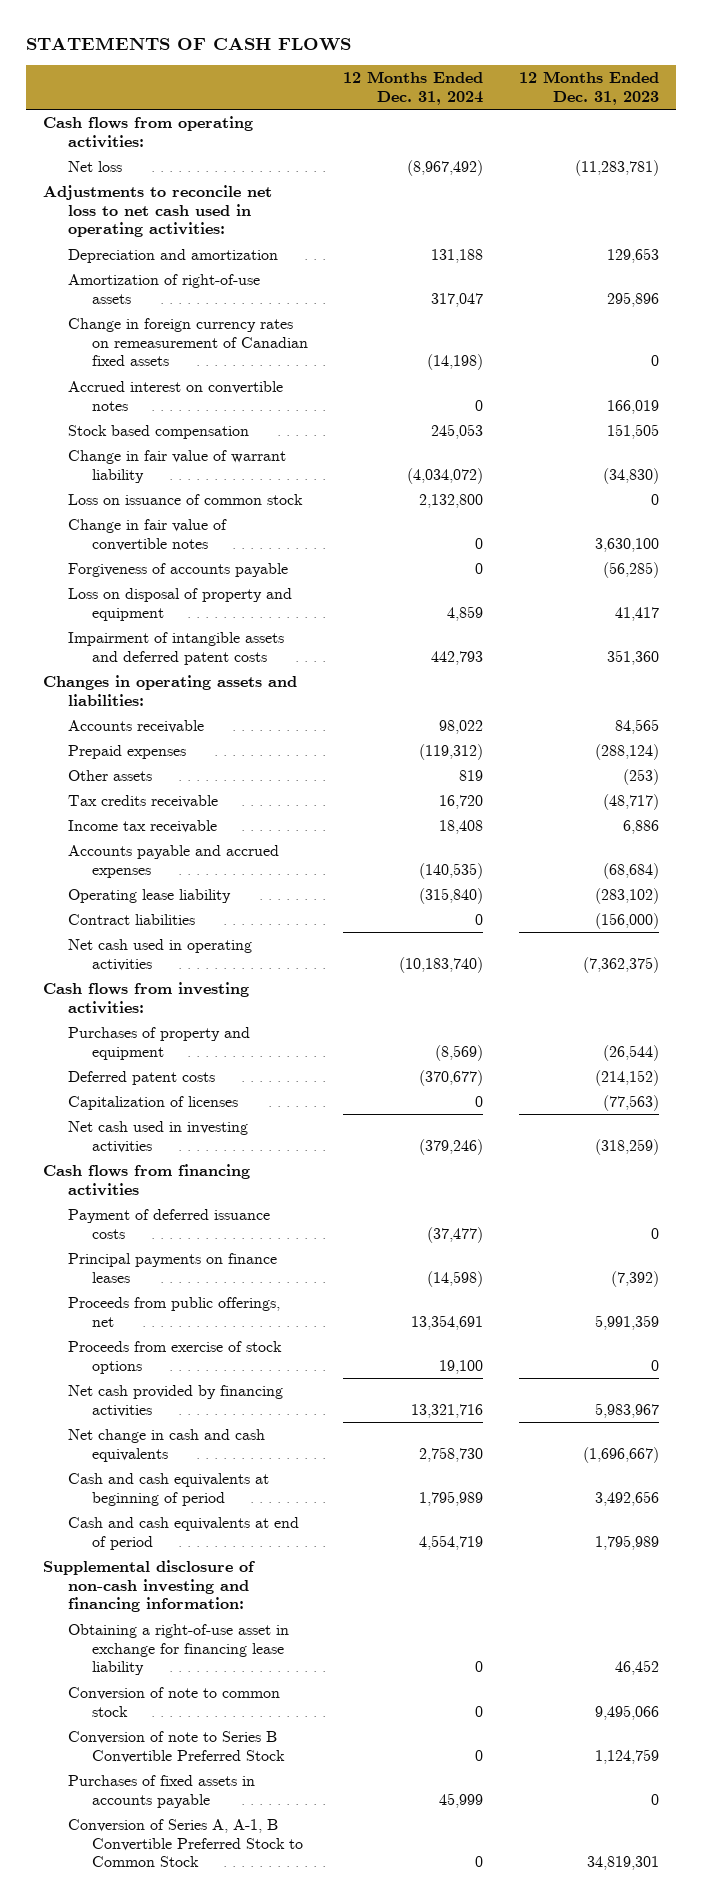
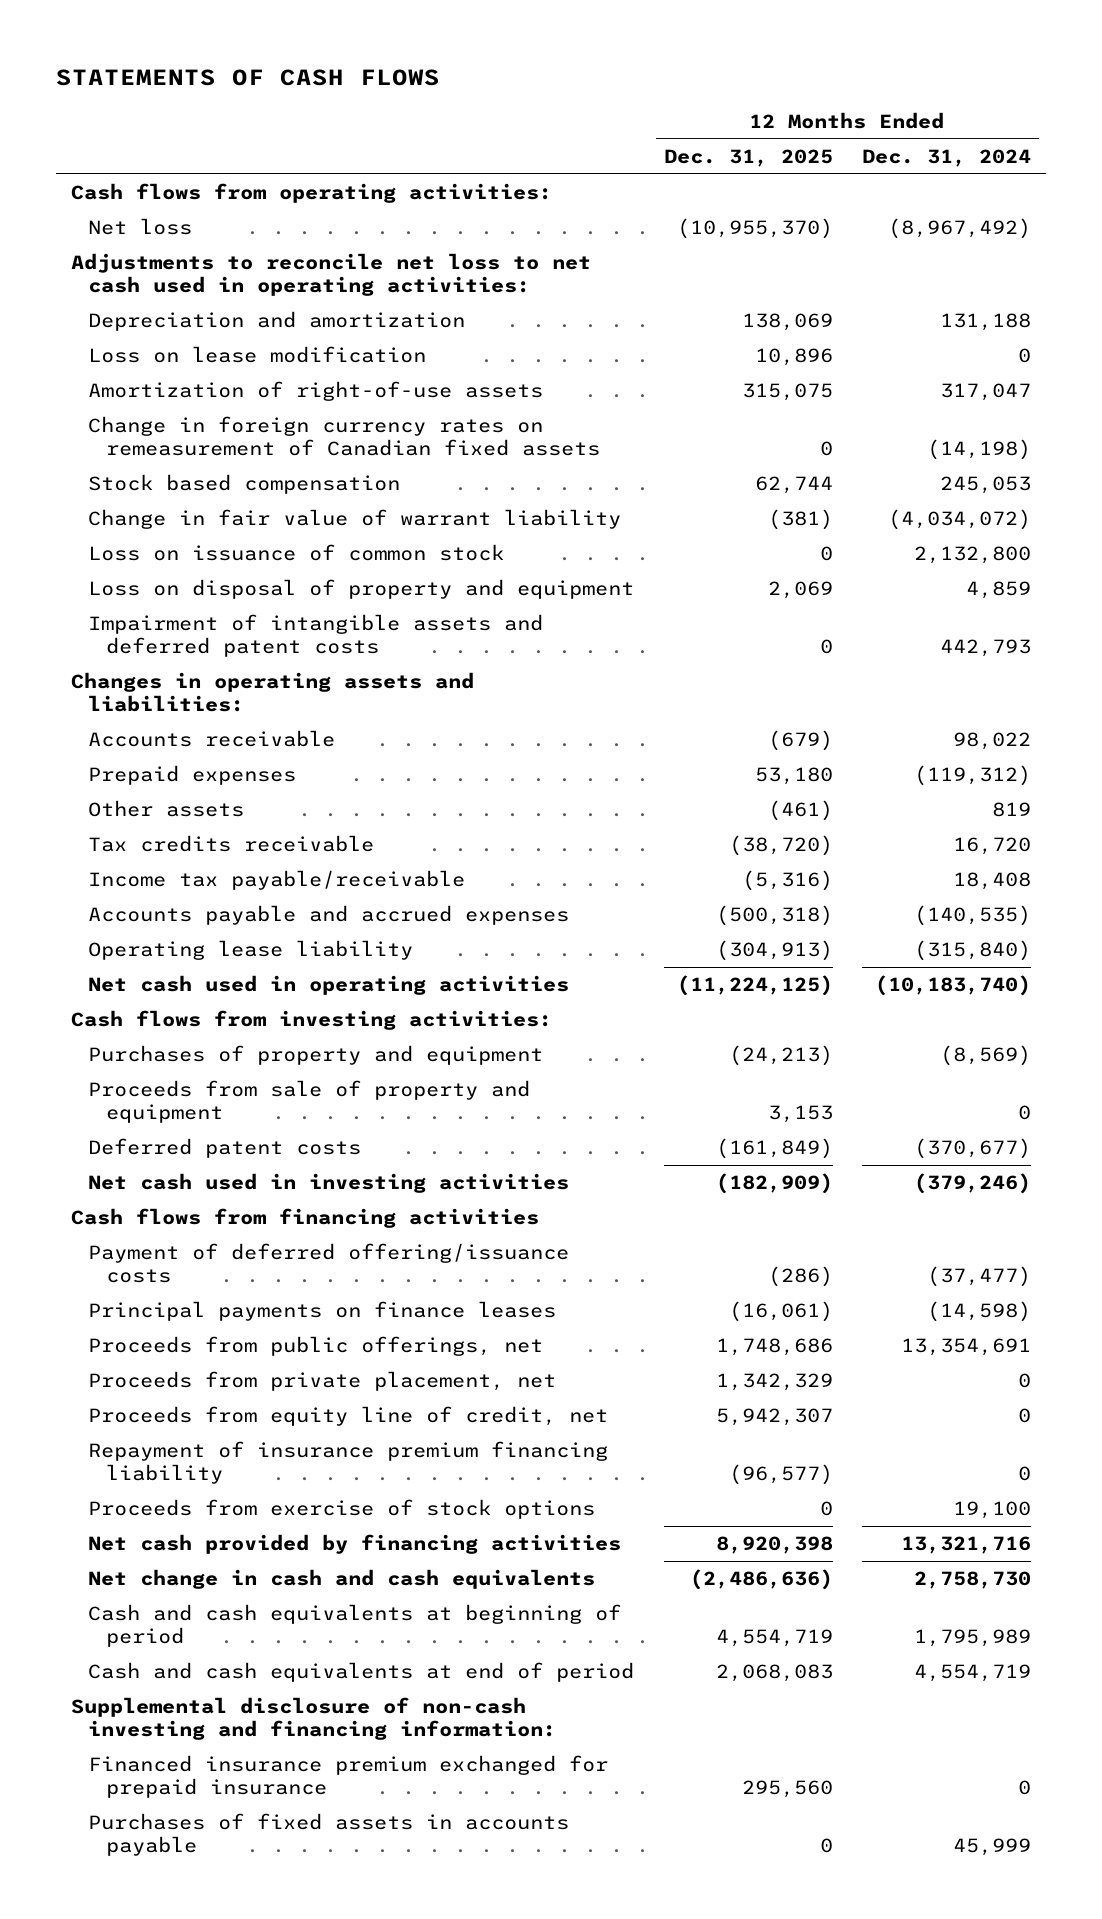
- | 12 Months Ended Dec. 31, 2024 | 12 Months Ended Dec. 31, 2023
+ | 12 Months Ended Dec. 31, 2025 | 12 Months Ended Dec. 31, 2024
+ Loss on lease modification | 10,896 | 0
- Accrued interest on convertible notes | 0 | 166,019
- Change in fair value of convertible notes | 0 | 3,630,100
- Forgiveness of accounts payable | 0 | (56,285)
- Income tax receivable | 18,408 | 6,886
+ Income tax payable/receivable | (5,316) | 18,408
- Contract liabilities | 0 | (156,000)
+ Proceeds from sale of property and equipment | 3,153 | 0
- Capitalization of licenses | 0 | (77,563)
- Payment of deferred issuance costs | (37,477) | 0
+ Payment of deferred offering/issuance costs | (286) | (37,477)
+ Proceeds from private placement, net | 1,342,329 | 0
+ Proceeds from equity line of credit, net | 5,942,307 | 0
+ Repayment of insurance premium financing liability | (96,577) | 0
- Obtaining a right-of-use asset in exchange for financing lease liability | 0 | 46,452
- Conversion of note to common stock | 0 | 9,495,066
- Conversion of note to Series B Convertible Preferred Stock | 0 | 1,124,759
+ Financed insurance premium exchanged for prepaid insurance | 295,560 | 0
- Conversion of Series A, A-1, B Convertible Preferred Stock to Common Stock | 0 | 34,819,301

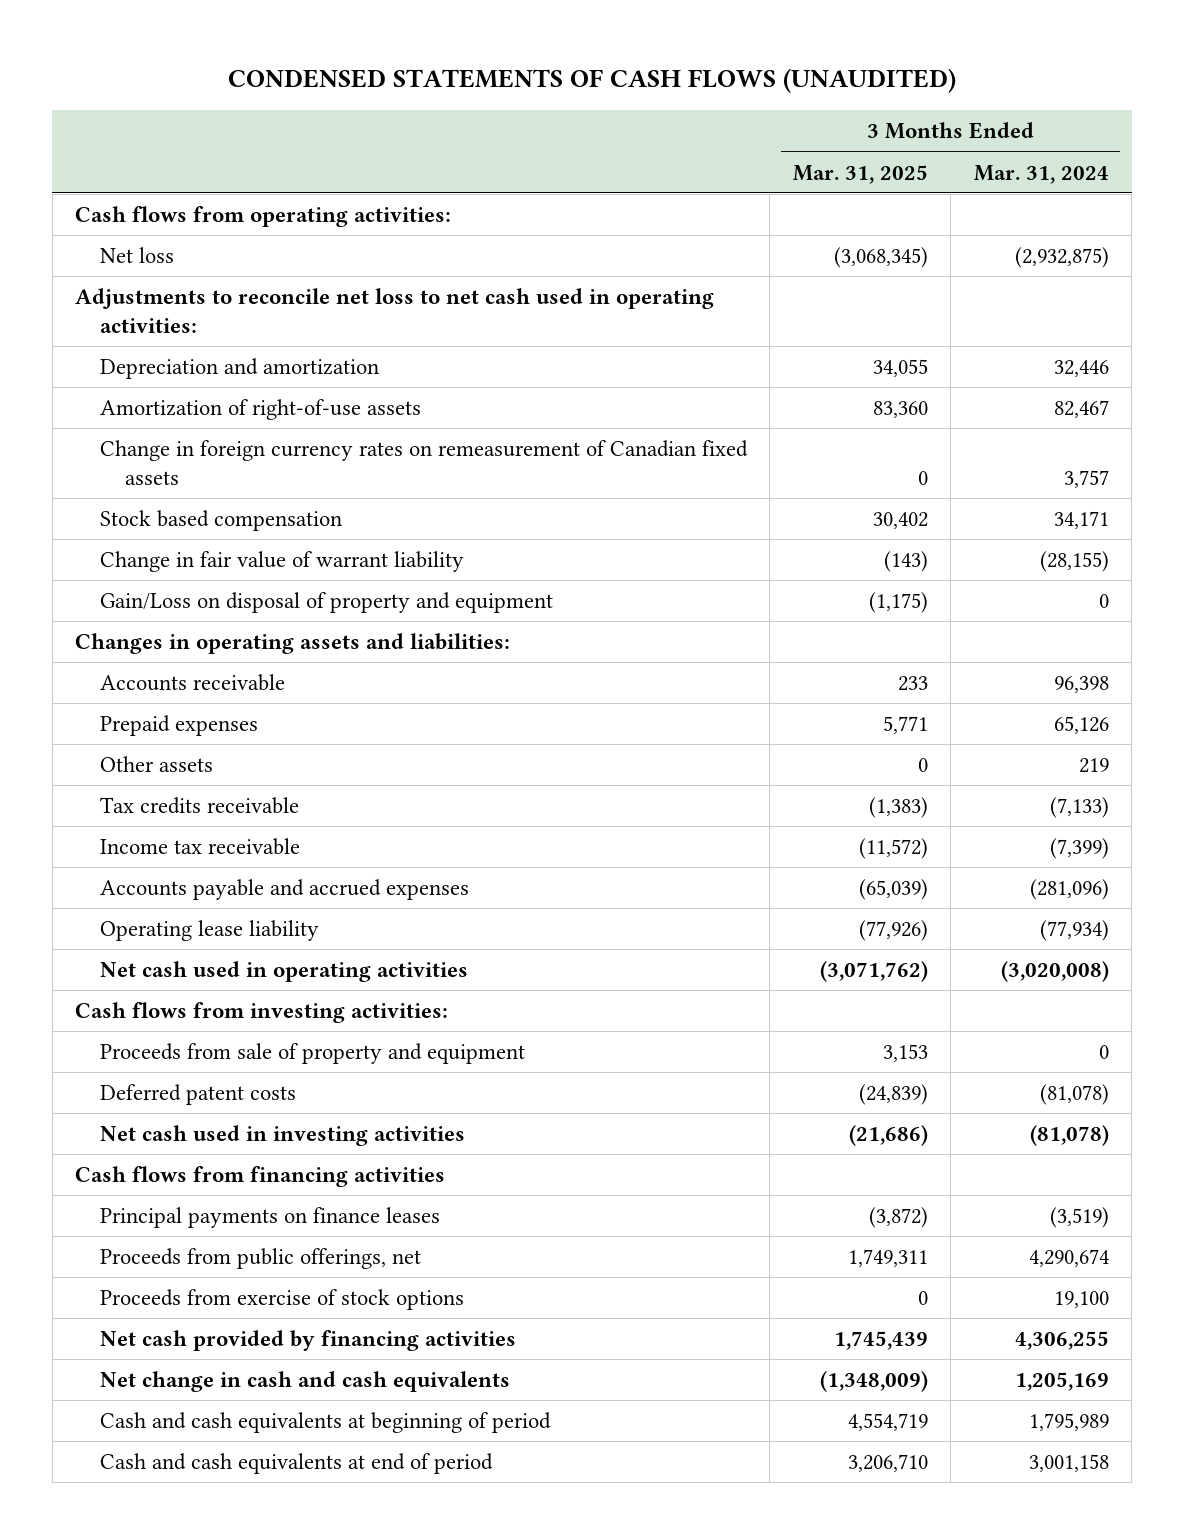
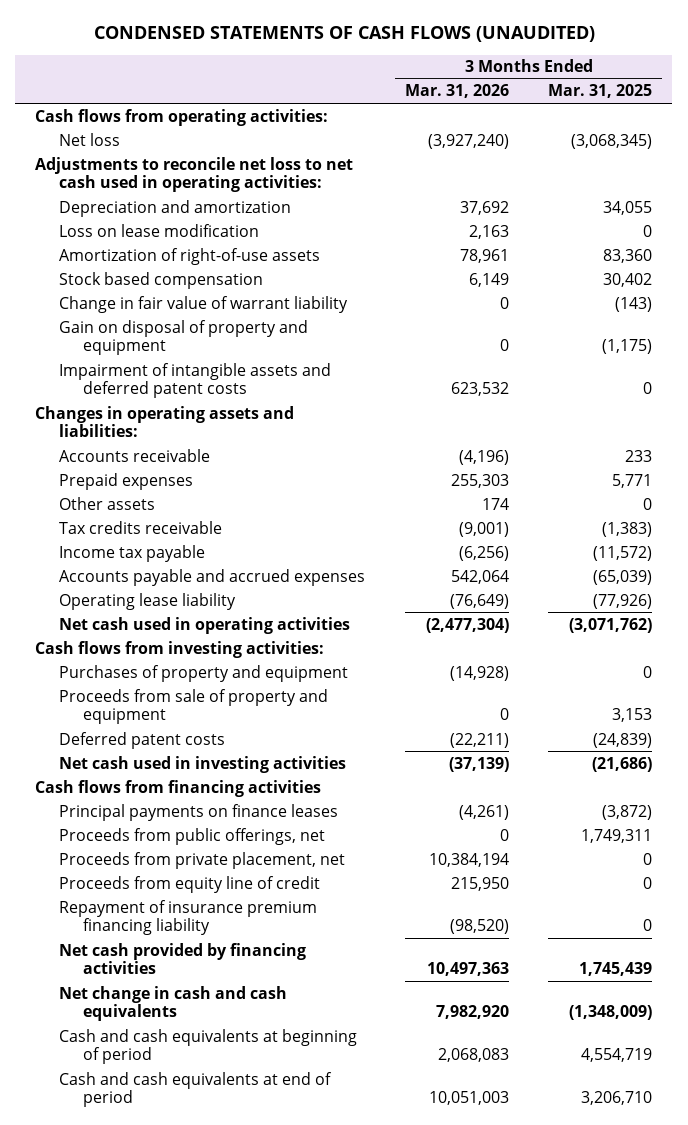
- | 3 Months Ended Mar. 31, 2025 | 3 Months Ended Mar. 31, 2024
+ | 3 Months Ended Mar. 31, 2026 | 3 Months Ended Mar. 31, 2025
+ Loss on lease modification | 2,163 | 0
- Change in foreign currency rates on remeasurement of Canadian fixed assets | 0 | 3,757
- Gain/Loss on disposal of property and equipment | (1,175) | 0
+ Gain on disposal of property and equipment | 0 | (1,175)
+ Impairment of intangible assets and deferred patent costs | 623,532 | 0
- Income tax receivable | (11,572) | (7,399)
+ Income tax payable | (6,256) | (11,572)
+ Purchases of property and equipment | (14,928) | 0
- Proceeds from exercise of stock options | 0 | 19,100
+ Proceeds from private placement, net | 10,384,194 | 0
+ Proceeds from equity line of credit | 215,950 | 0
+ Repayment of insurance premium financing liability | (98,520) | 0

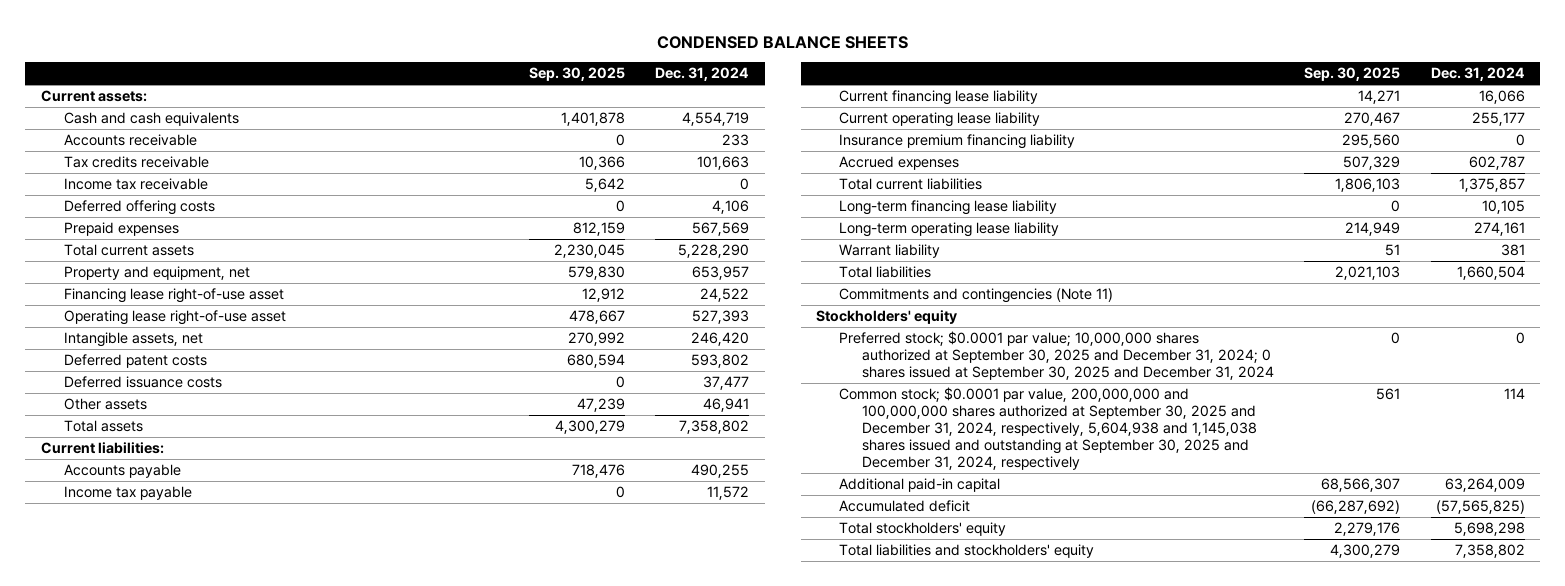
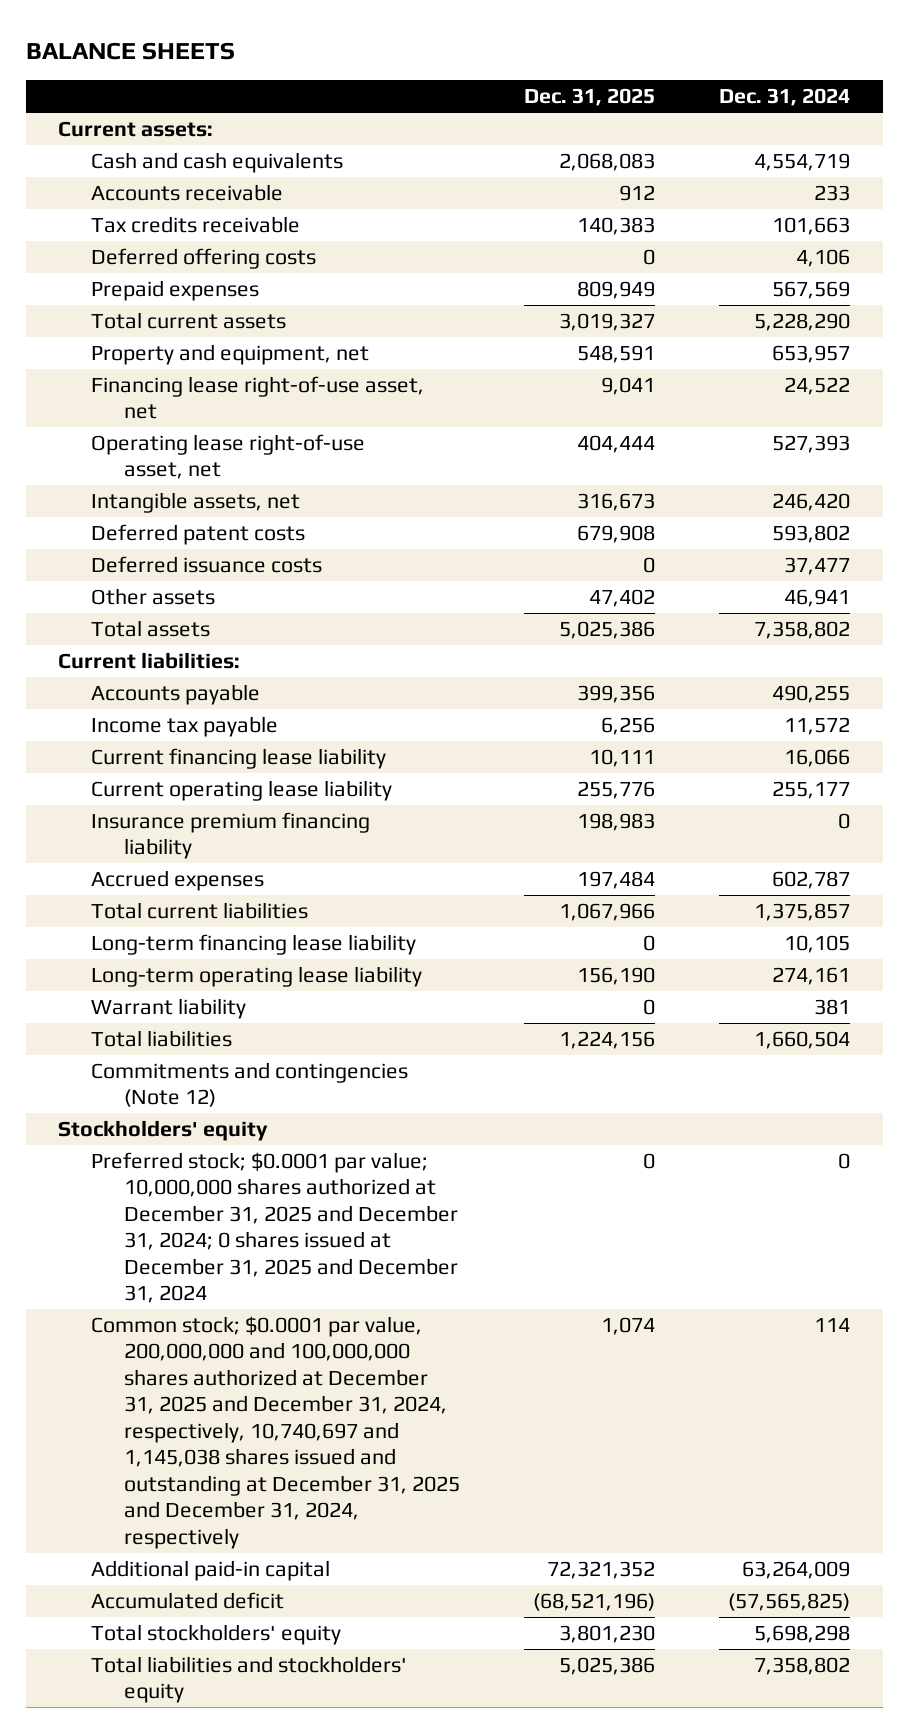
- CONDENSED BALANCE SHEETS
+ BALANCE SHEETS
- | Sep. 30, 2025 | Dec. 31, 2024
+ | Dec. 31, 2025 | Dec. 31, 2024
- Income tax receivable | 5,642 | 0
- Financing lease right-of-use asset | 12,912 | 24,522
- Operating lease right-of-use asset | 478,667 | 527,393
+ Financing lease right-of-use asset, net | 9,041 | 24,522
+ Operating lease right-of-use asset, net | 404,444 | 527,393
- Commitments and contingencies (Note 11)
+ Commitments and contingencies (Note 12)
- Preferred stock; $0.0001 par value; 10,000,000 shares authorized at September 30, 2025 and December 31, 2024; 0 shares issued at September 30, 2025 and December 31, 2024 | 0 | 0
- Common stock; $0.0001 par value, 200,000,000 and 100,000,000 shares authorized at September 30, 2025 and December 31, 2024, respectively, 5,604,938 and 1,145,038 shares issued and outstanding at September 30, 2025 and December 31, 2024, respectively | 561 | 114
+ Preferred stock; $0.0001 par value; 10,000,000 shares authorized at December 31, 2025 and December 31, 2024; 0 shares issued at December 31, 2025 and December 31, 2024 | 0 | 0
+ Common stock; $0.0001 par value, 200,000,000 and 100,000,000 shares authorized at December 31, 2025 and December 31, 2024, respectively, 10,740,697 and 1,145,038 shares issued and outstanding at December 31, 2025 and December 31, 2024, respectively | 1,074 | 114

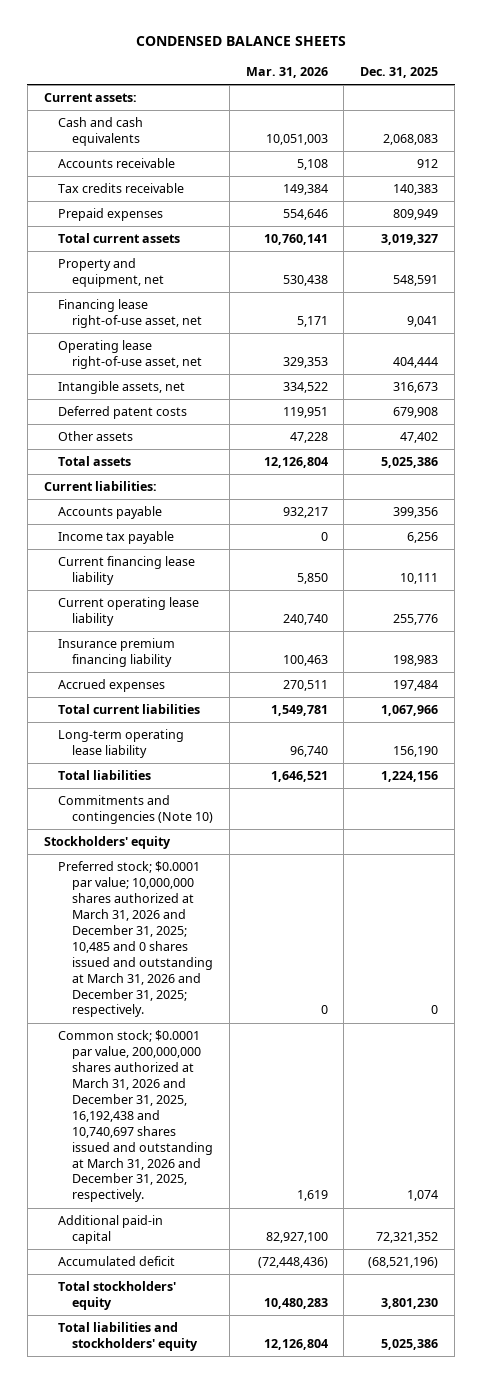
- BALANCE SHEETS
+ CONDENSED BALANCE SHEETS
- | Dec. 31, 2025 | Dec. 31, 2024
+ | Mar. 31, 2026 | Dec. 31, 2025
- Deferred offering costs | 0 | 4,106
- Deferred issuance costs | 0 | 37,477
- Long-term financing lease liability | 0 | 10,105
- Warrant liability | 0 | 381
- Commitments and contingencies (Note 12)
+ Commitments and contingencies (Note 10)
- Preferred stock; $0.0001 par value; 10,000,000 shares authorized at December 31, 2025 and December 31, 2024; 0 shares issued at December 31, 2025 and December 31, 2024 | 0 | 0
- Common stock; $0.0001 par value, 200,000,000 and 100,000,000 shares authorized at December 31, 2025 and December 31, 2024, respectively, 10,740,697 and 1,145,038 shares issued and outstanding at December 31, 2025 and December 31, 2024, respectively | 1,074 | 114
+ Preferred stock; $0.0001 par value; 10,000,000 shares authorized at March 31, 2026 and December 31, 2025; 10,485 and 0 shares issued and outstanding at March 31, 2026 and December 31, 2025; respectively. | 0 | 0
+ Common stock; $0.0001 par value, 200,000,000 shares authorized at March 31, 2026 and December 31, 2025, 16,192,438 and 10,740,697 shares issued and outstanding at March 31, 2026 and December 31, 2025, respectively. | 1,619 | 1,074

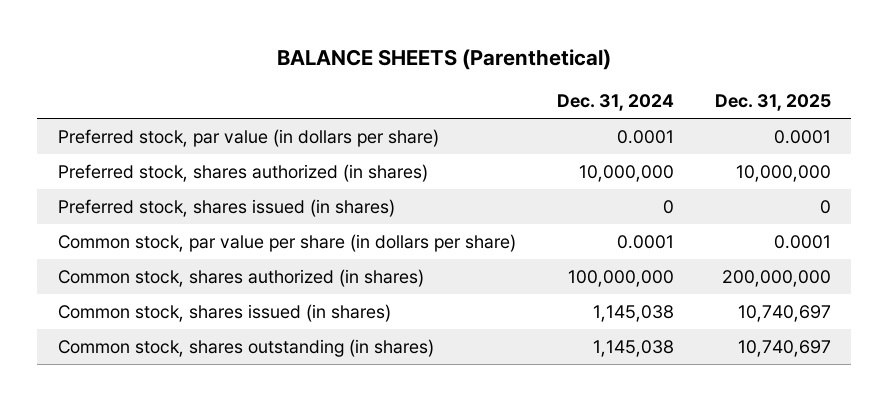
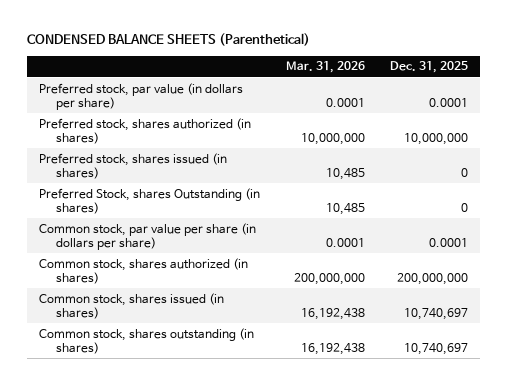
- BALANCE SHEETS (Parenthetical)
+ CONDENSED BALANCE SHEETS (Parenthetical)
- | Dec. 31, 2024 | Dec. 31, 2025
+ | Mar. 31, 2026 | Dec. 31, 2025
+ Preferred Stock, shares Outstanding (in shares) | 10,485 | 0

